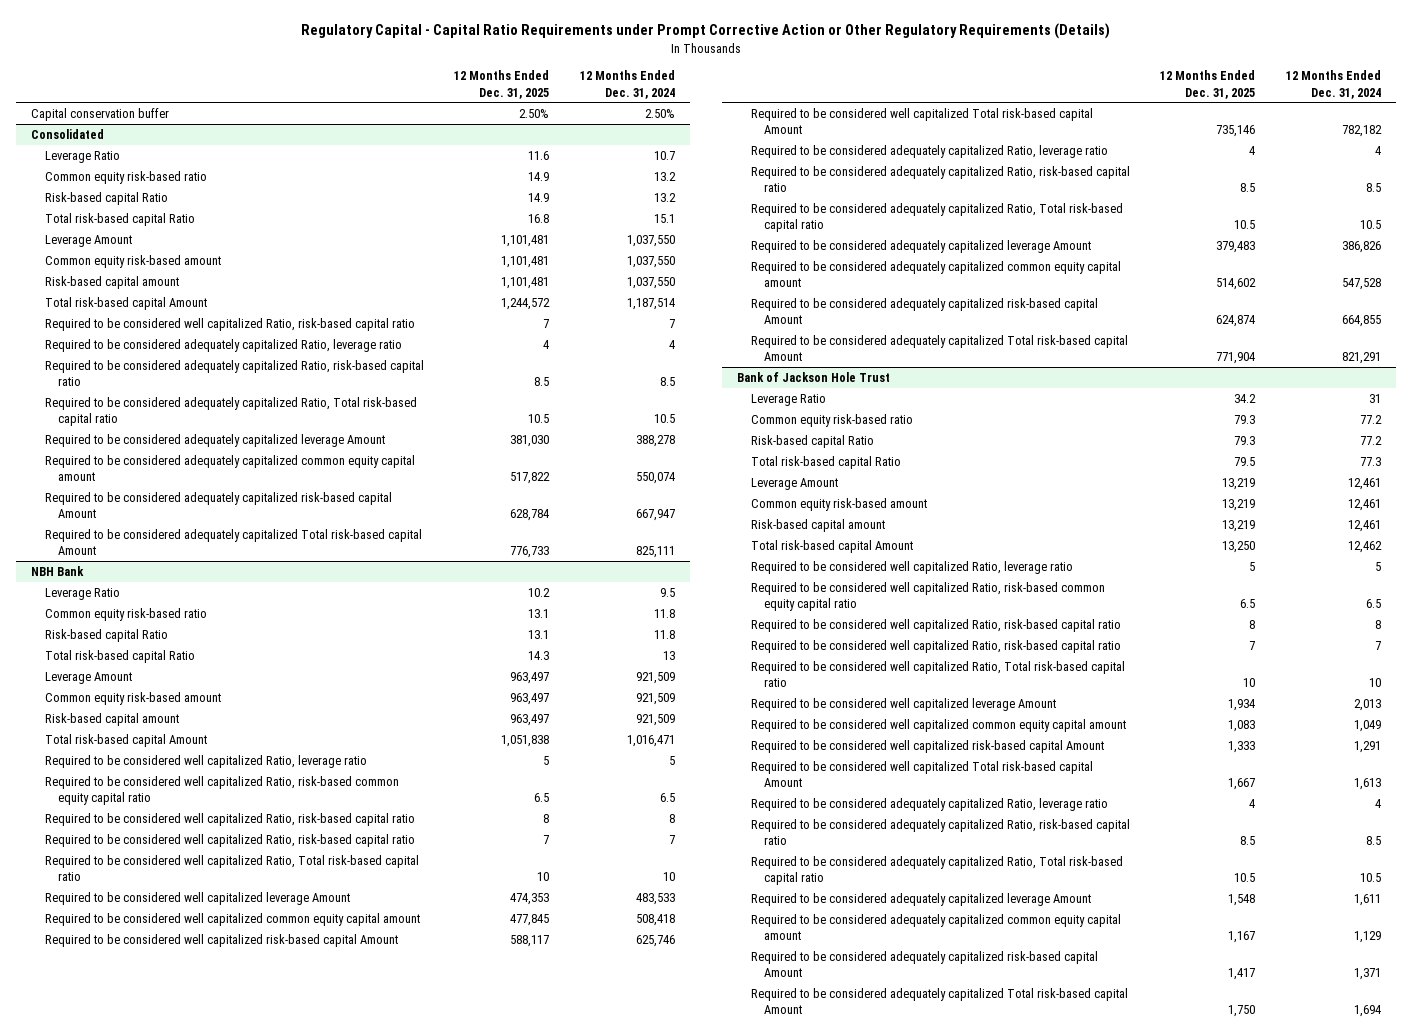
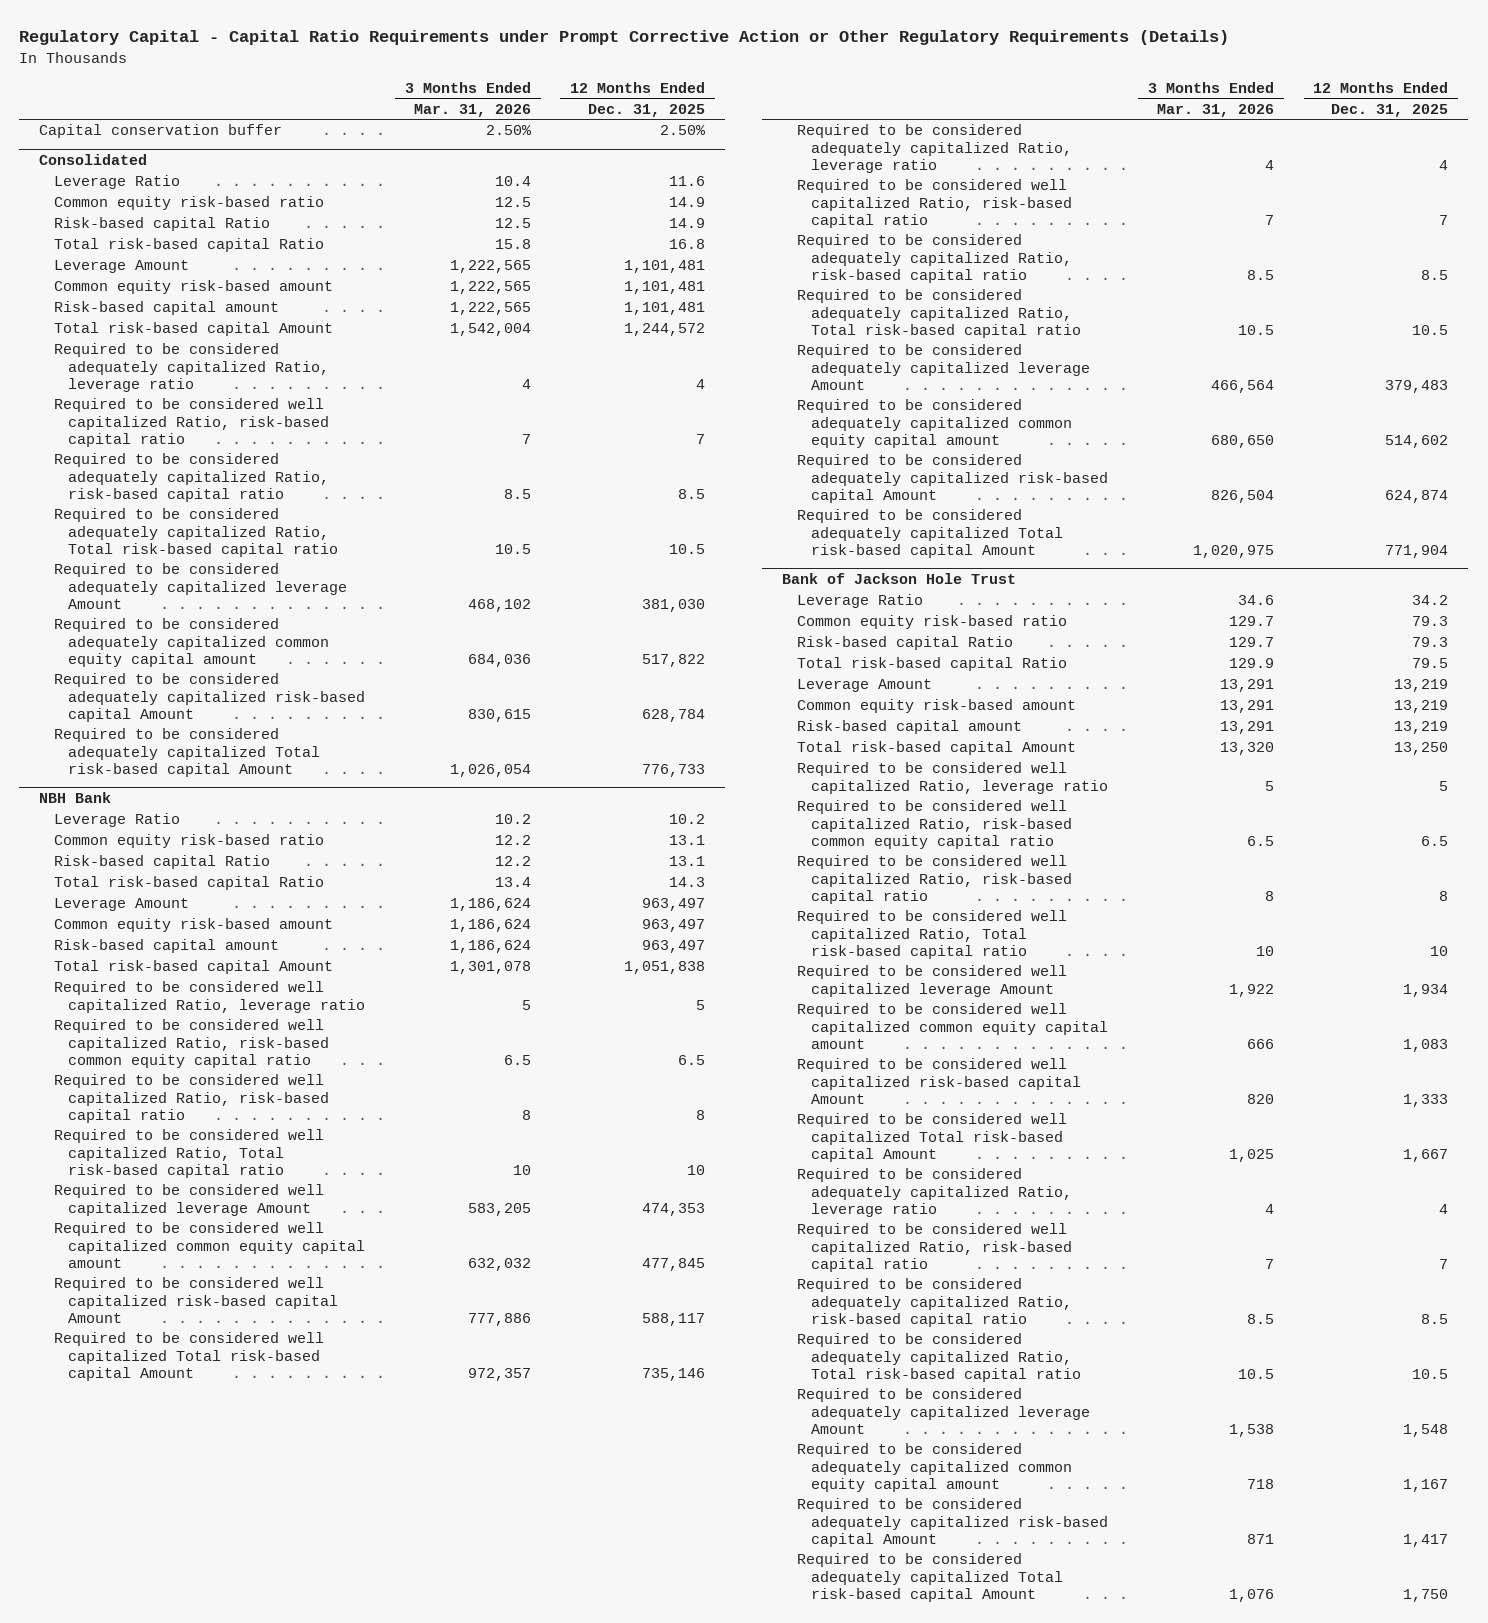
- | 12 Months Ended Dec. 31, 2025 | 12 Months Ended Dec. 31, 2024
+ | 3 Months Ended Mar. 31, 2026 | 12 Months Ended Dec. 31, 2025
@ Consolidated
moved down: Required to be considered well capitalized Ratio, risk-based capital ratio | 7 | 7
@ NBH Bank
moved down: Required to be considered well capitalized Ratio, risk-based capital ratio | 7 | 7
@ Bank of Jackson Hole Trust
moved down: Required to be considered well capitalized Ratio, risk-based capital ratio | 7 | 7

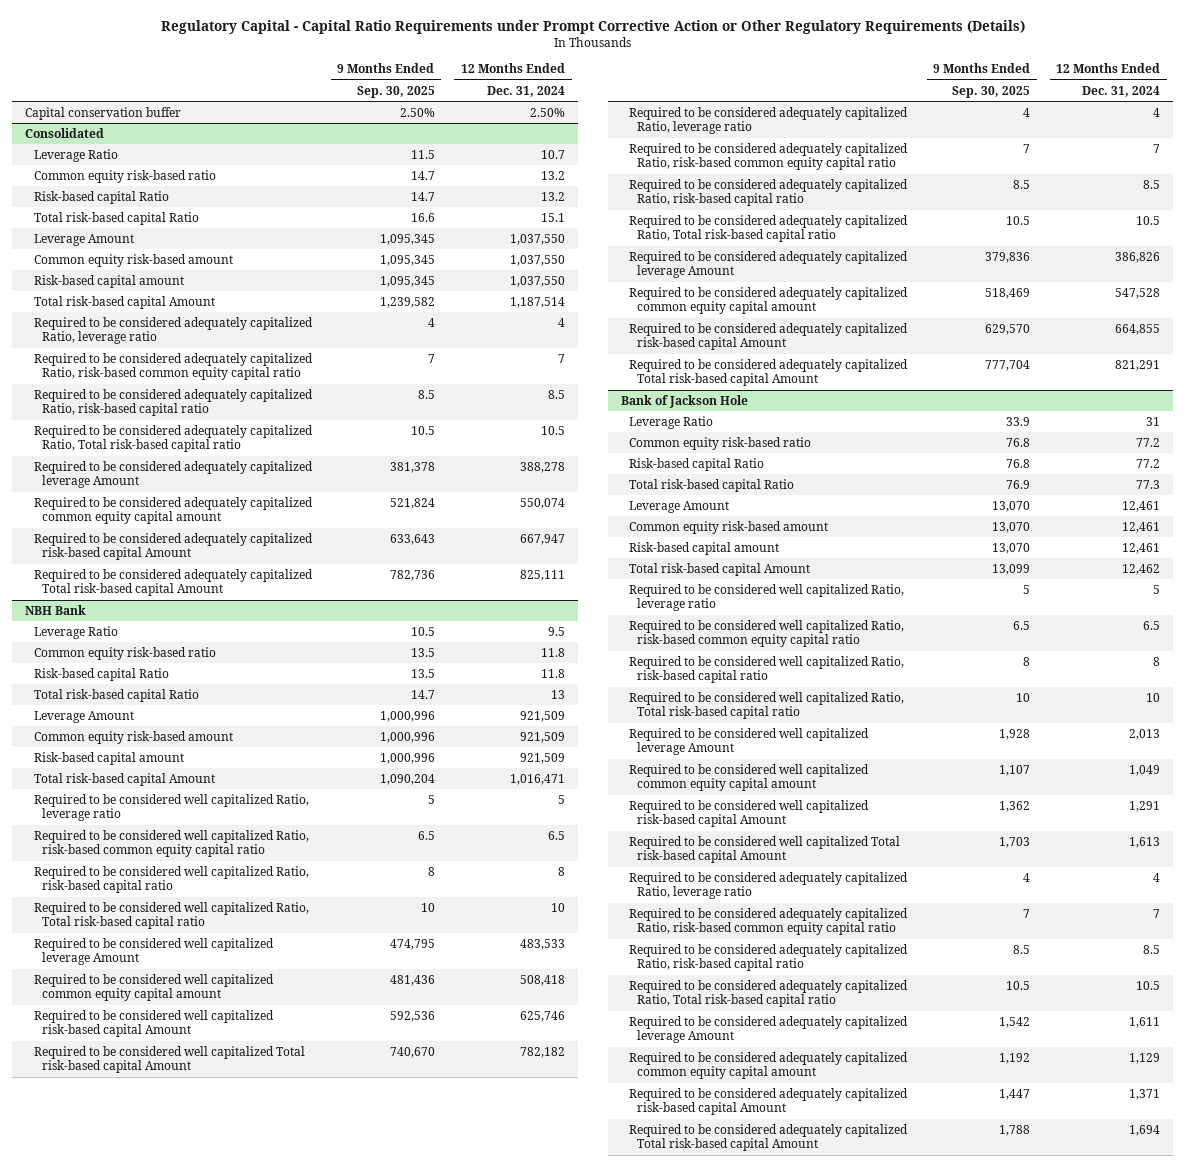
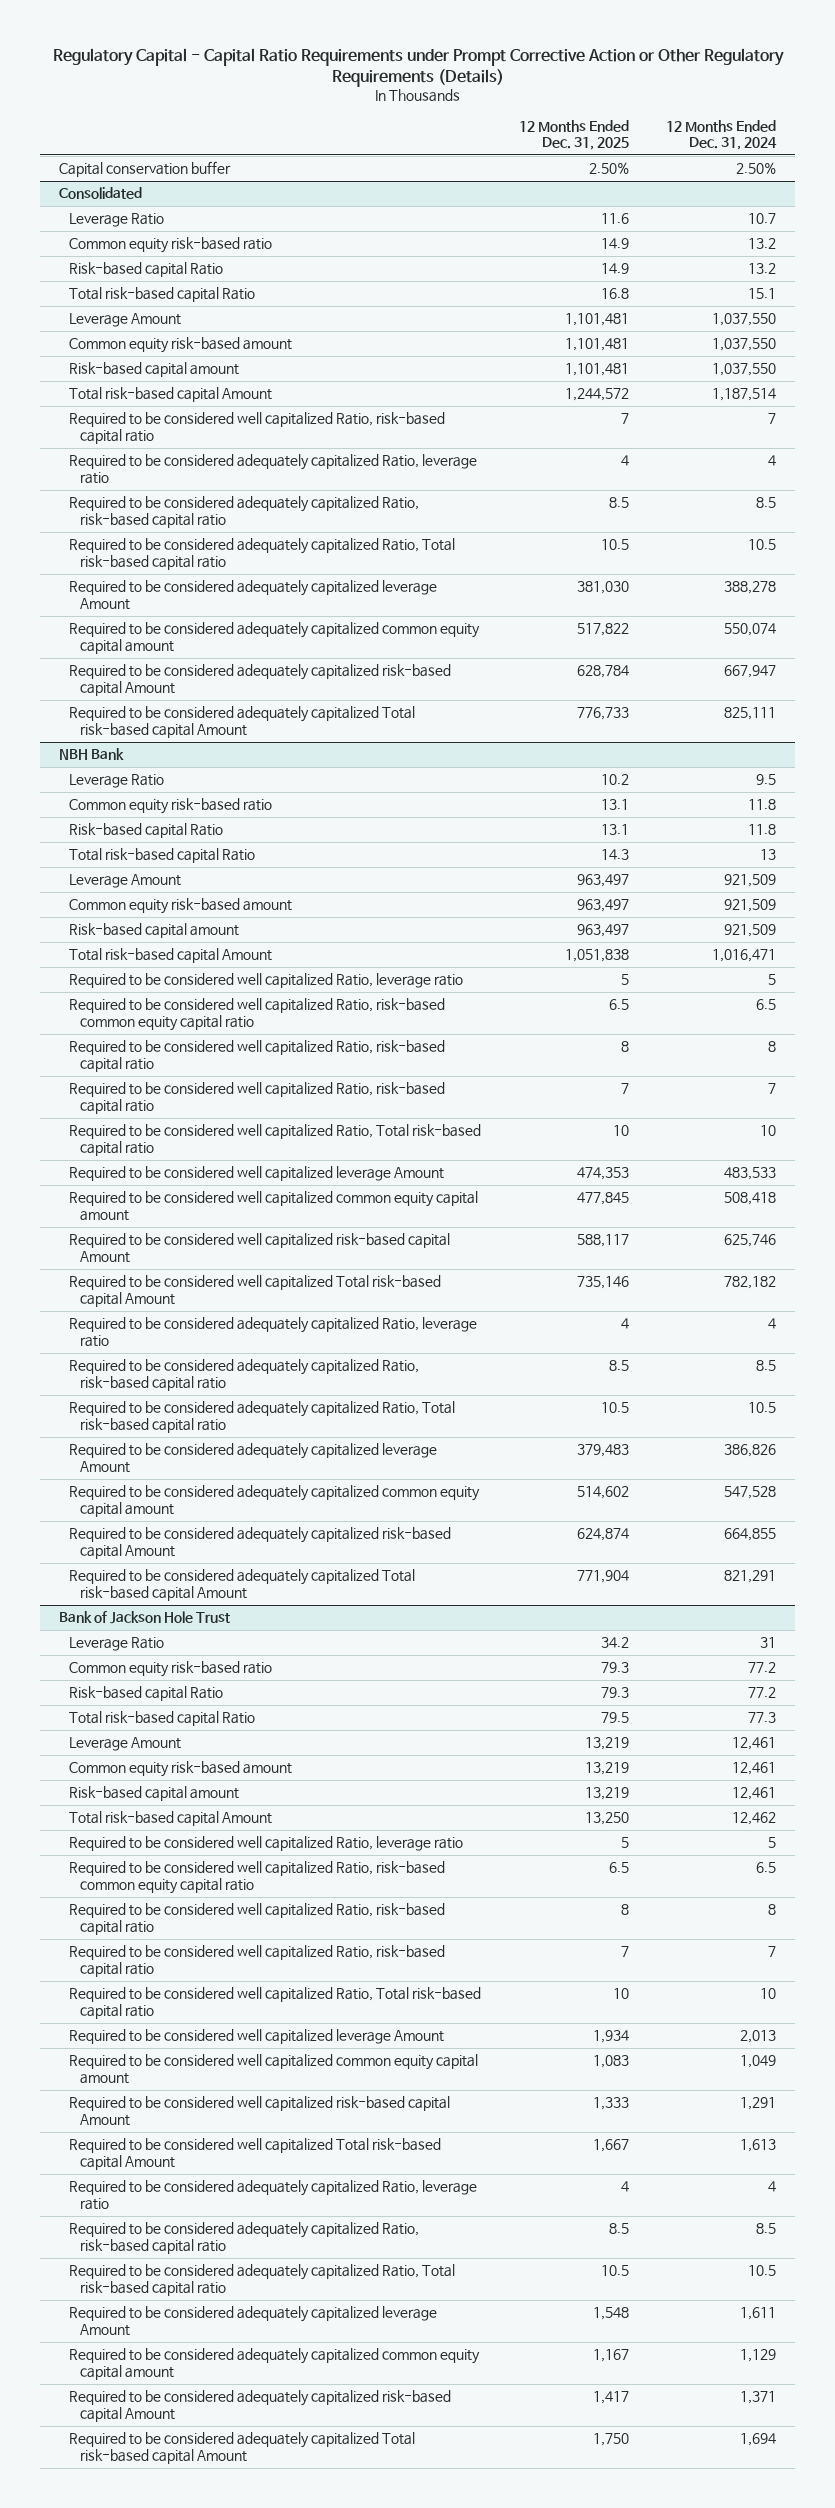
- | 9 Months Ended Sep. 30, 2025 | 12 Months Ended Dec. 31, 2024
+ | 12 Months Ended Dec. 31, 2025 | 12 Months Ended Dec. 31, 2024
@ Consolidated
+ Required to be considered well capitalized Ratio, risk-based capital ratio | 7 | 7
- Required to be considered adequately capitalized Ratio, risk-based common equity capital ratio | 7 | 7
@ NBH Bank
+ Required to be considered well capitalized Ratio, risk-based capital ratio | 7 | 7
- Required to be considered adequately capitalized Ratio, risk-based common equity capital ratio | 7 | 7
- Bank of Jackson Hole
+ Bank of Jackson Hole Trust
+ Required to be considered well capitalized Ratio, risk-based capital ratio | 7 | 7
- Required to be considered adequately capitalized Ratio, risk-based common equity capital ratio | 7 | 7

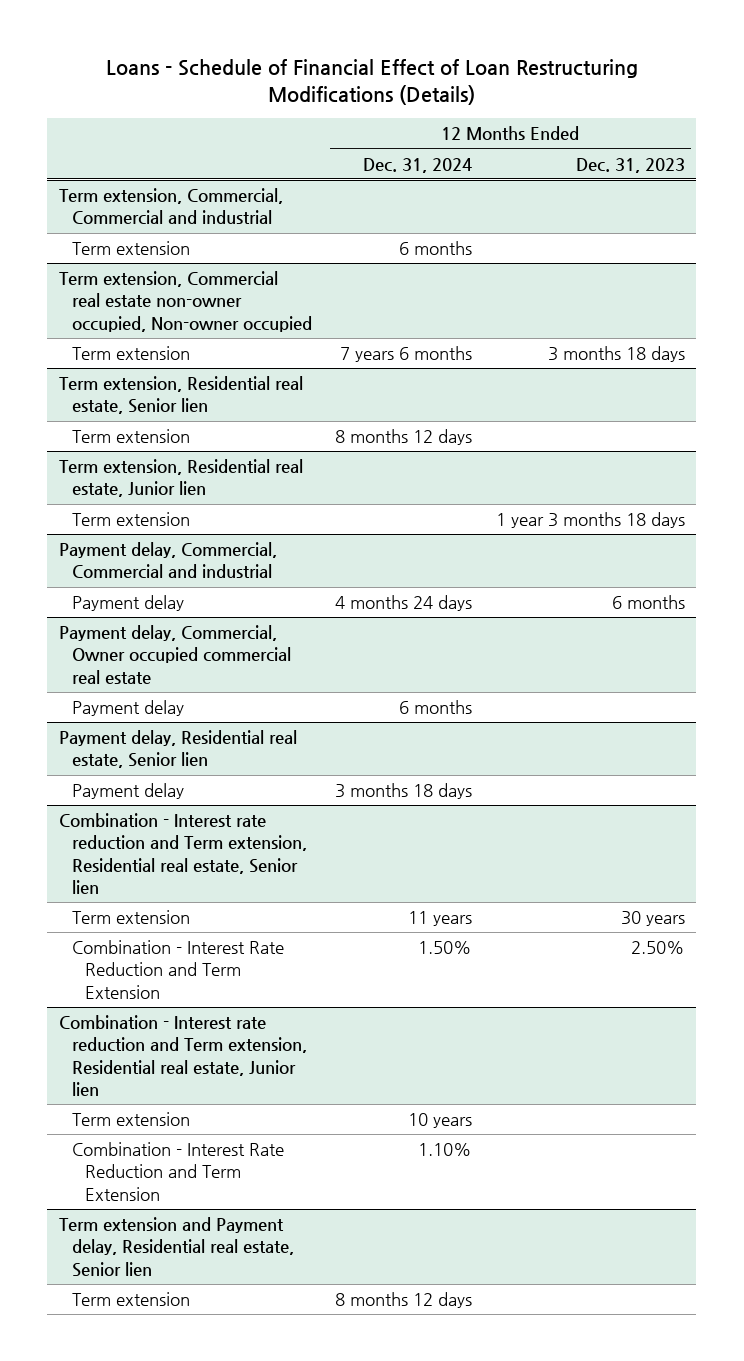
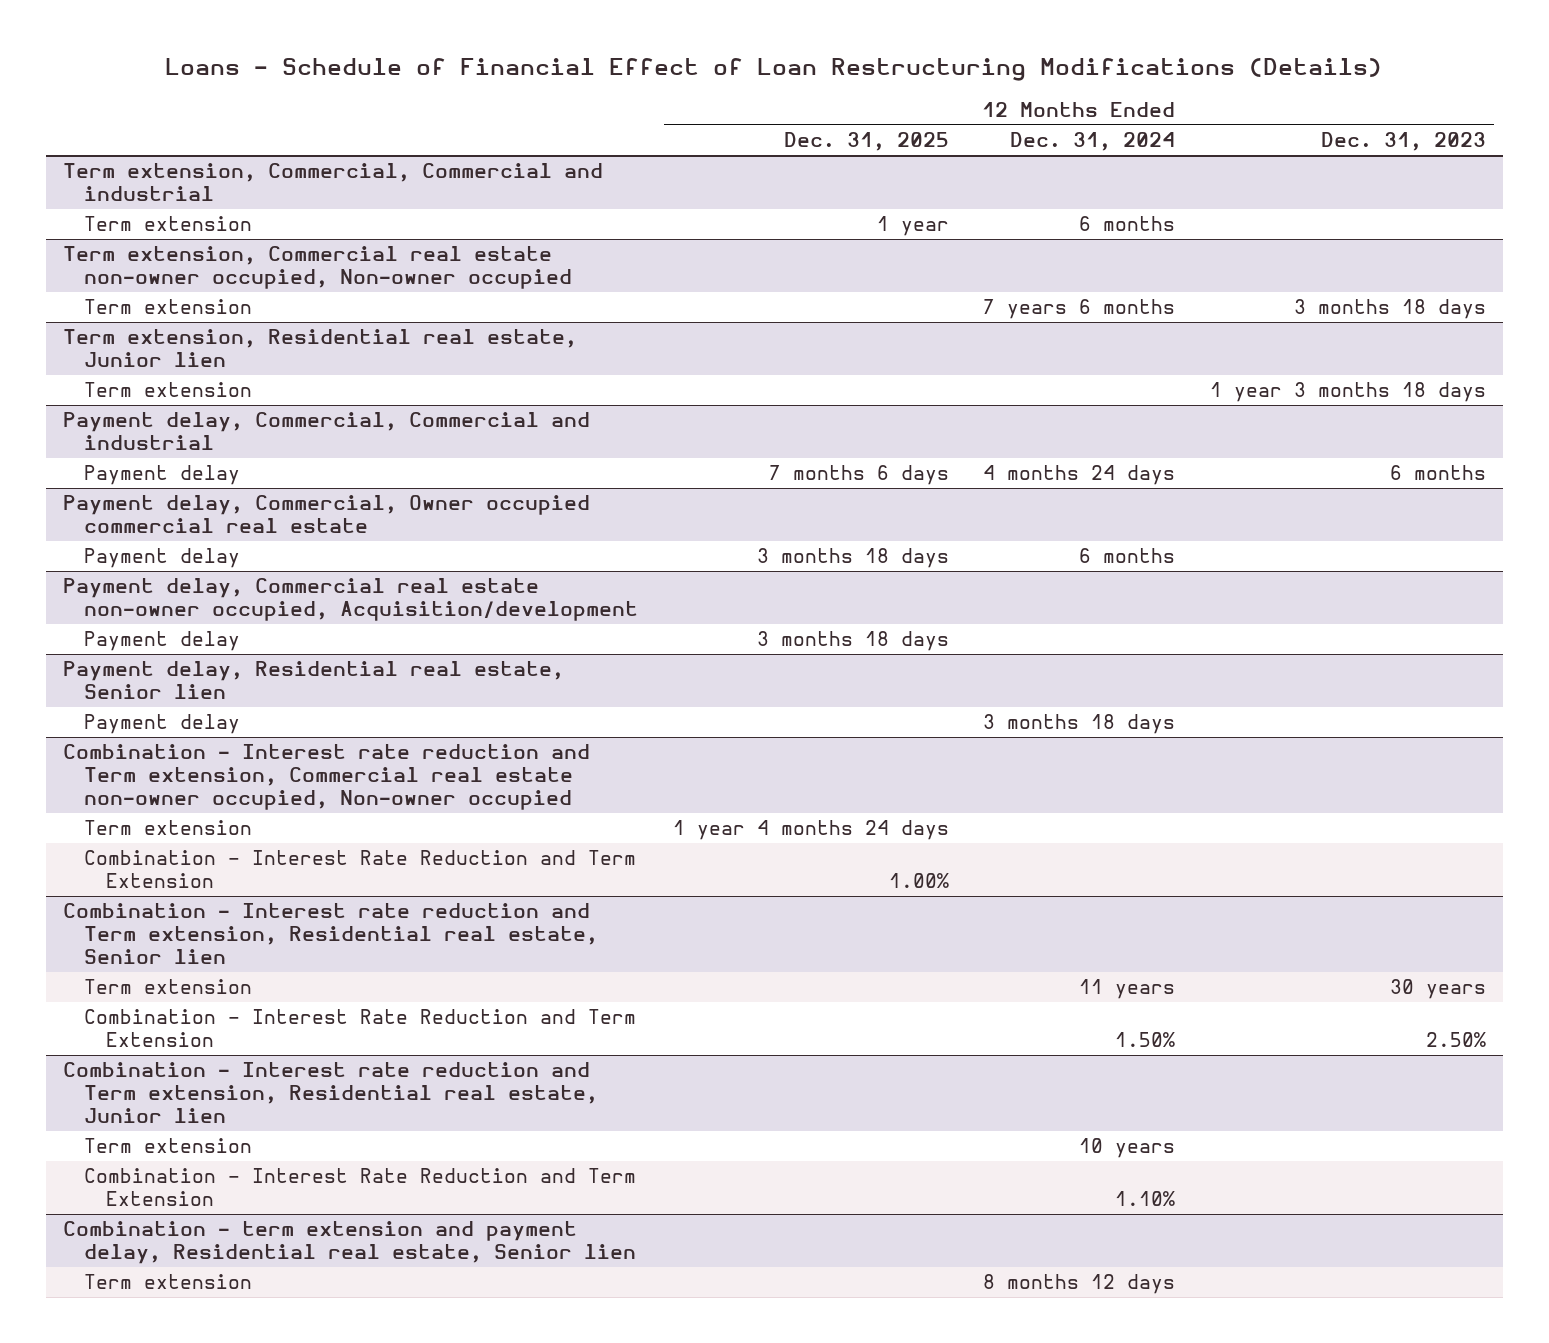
- | 12 Months Ended Dec. 31, 2024 | 12 Months Ended Dec. 31, 2023
+ | 12 Months Ended Dec. 31, 2025 | 12 Months Ended Dec. 31, 2024 | 12 Months Ended Dec. 31, 2023
- Term extension, Residential real estate, Senior lien
- Term extension | 8 months 12 days |
+ Payment delay, Commercial real estate non-owner occupied, Acquisition/development
+ Payment delay | 3 months 18 days | |
+ Combination - Interest rate reduction and Term extension, Commercial real estate non-owner occupied, Non-owner occupied
+ Term extension | 1 year 4 months 24 days | |
+ Combination - Interest Rate Reduction and Term Extension | 1.00% | |
- Term extension and Payment delay, Residential real estate, Senior lien
+ Combination - term extension and payment delay, Residential real estate, Senior lien

